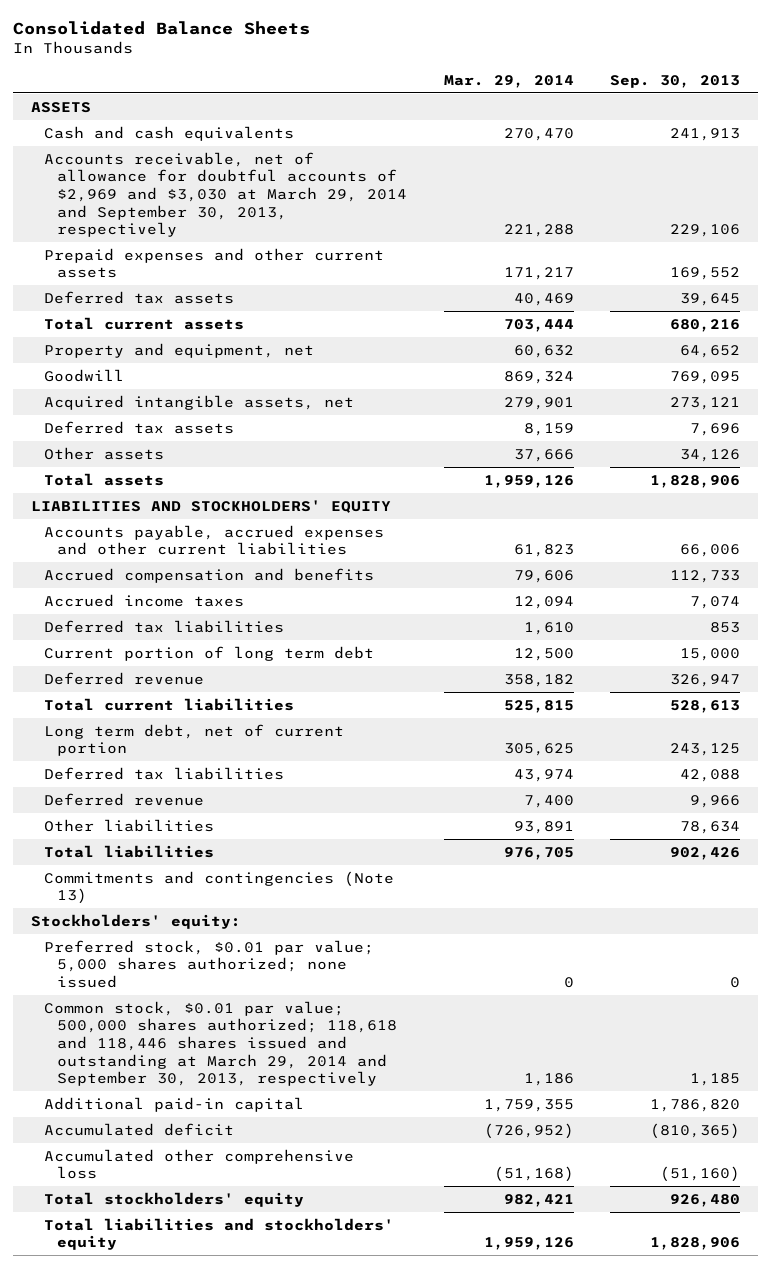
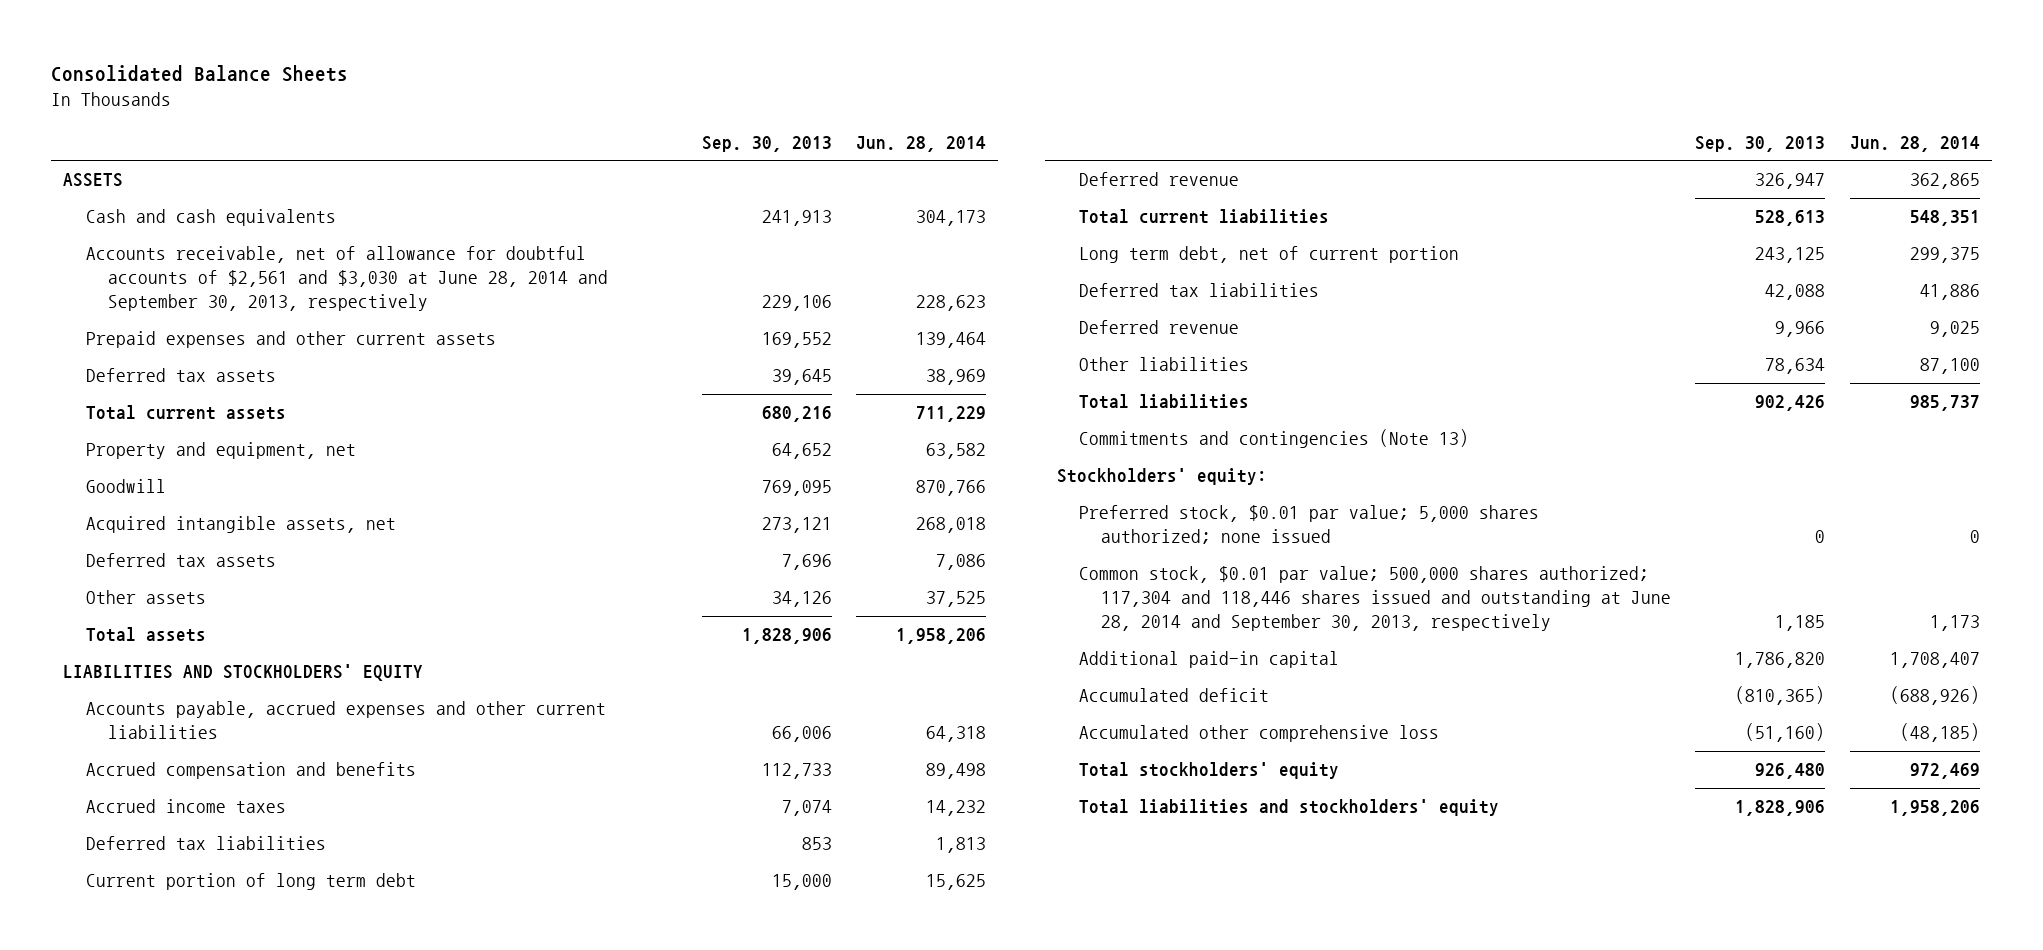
- | Mar. 29, 2014 | Sep. 30, 2013
+ | Sep. 30, 2013 | Jun. 28, 2014
- Accounts receivable, net of allowance for doubtful accounts of $2,969 and $3,030 at March 29, 2014 and September 30, 2013, respectively | 221,288 | 229,106
+ Accounts receivable, net of allowance for doubtful accounts of $2,561 and $3,030 at June 28, 2014 and September 30, 2013, respectively | 229,106 | 228,623
- Common stock, $0.01 par value; 500,000 shares authorized; 118,618 and 118,446 shares issued and outstanding at March 29, 2014 and September 30, 2013, respectively | 1,186 | 1,185
+ Common stock, $0.01 par value; 500,000 shares authorized; 117,304 and 118,446 shares issued and outstanding at June 28, 2014 and September 30, 2013, respectively | 1,185 | 1,173

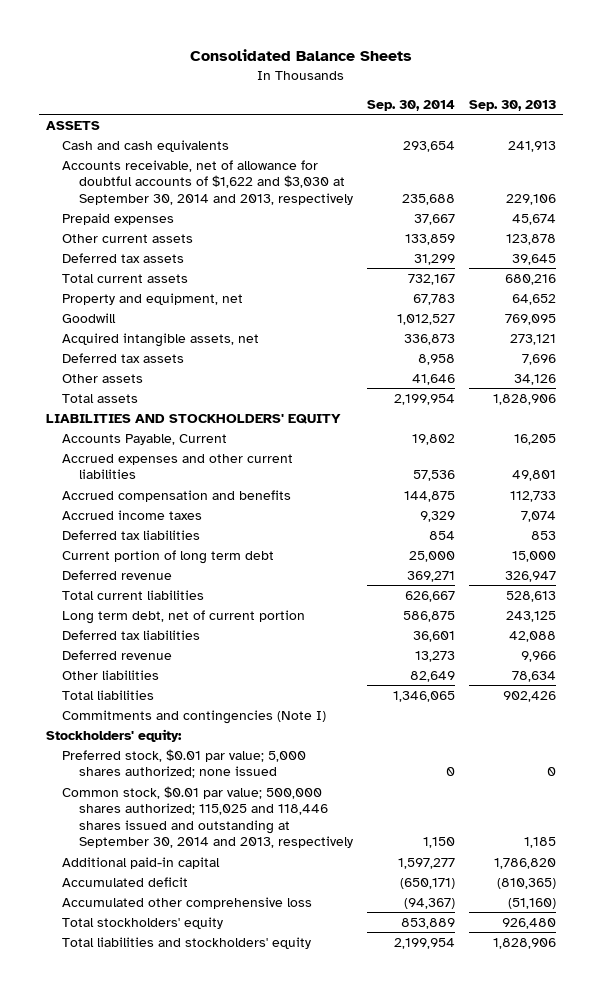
- | Sep. 30, 2013 | Jun. 28, 2014
+ | Sep. 30, 2014 | Sep. 30, 2013
- Accounts receivable, net of allowance for doubtful accounts of $2,561 and $3,030 at June 28, 2014 and September 30, 2013, respectively | 229,106 | 228,623
- Prepaid expenses and other current assets | 169,552 | 139,464
+ Accounts receivable, net of allowance for doubtful accounts of $1,622 and $3,030 at September 30, 2014 and 2013, respectively | 235,688 | 229,106
+ Prepaid expenses | 37,667 | 45,674
+ Other current assets | 133,859 | 123,878
- Accounts payable, accrued expenses and other current liabilities | 66,006 | 64,318
+ Accounts Payable, Current | 19,802 | 16,205
+ Accrued expenses and other current liabilities | 57,536 | 49,801
- Commitments and contingencies (Note 13)
+ Commitments and contingencies (Note I)
- Common stock, $0.01 par value; 500,000 shares authorized; 117,304 and 118,446 shares issued and outstanding at June 28, 2014 and September 30, 2013, respectively | 1,185 | 1,173
+ Common stock, $0.01 par value; 500,000 shares authorized; 115,025 and 118,446 shares issued and outstanding at September 30, 2014 and 2013, respectively | 1,150 | 1,185

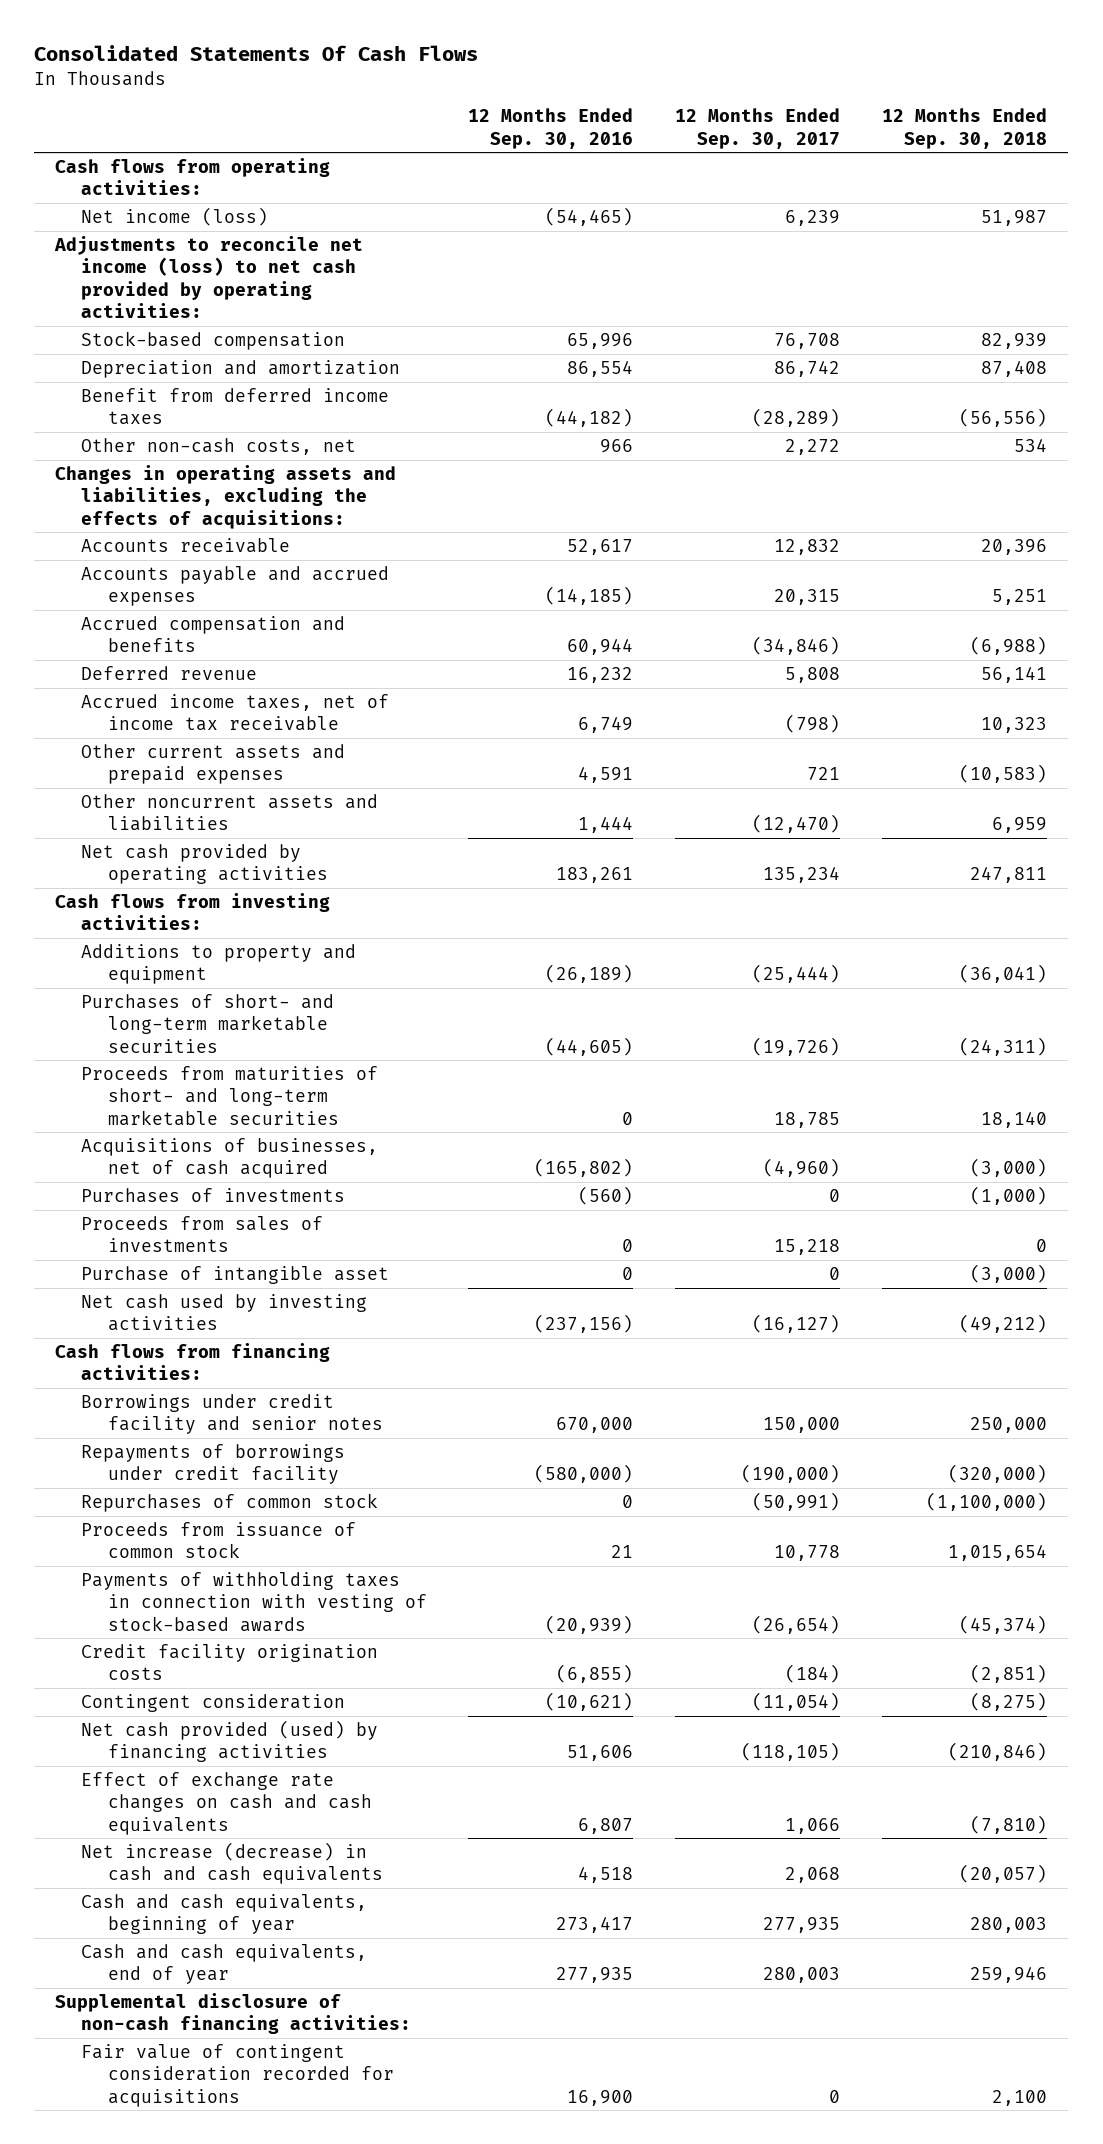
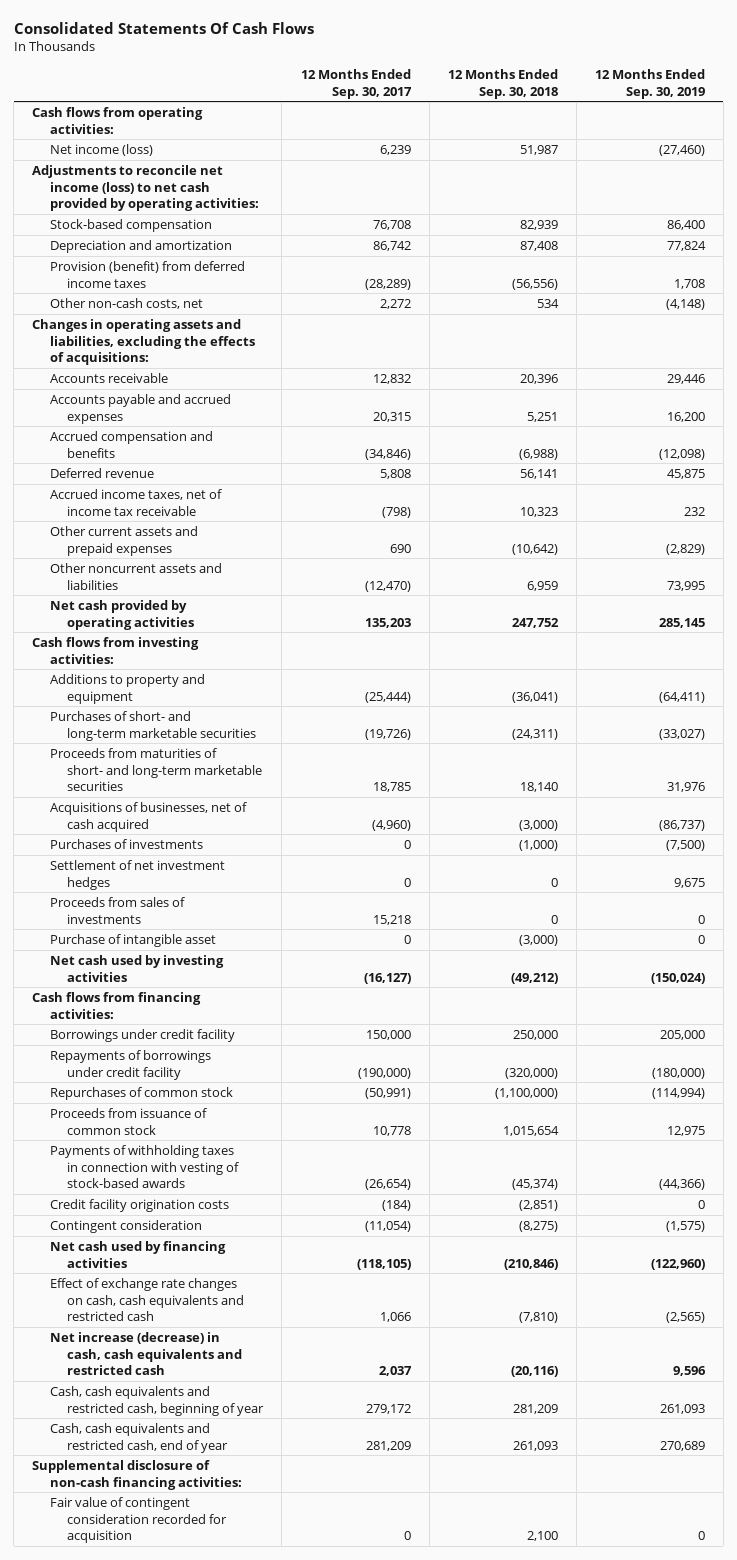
- | 12 Months Ended Sep. 30, 2016 | 12 Months Ended Sep. 30, 2017 | 12 Months Ended Sep. 30, 2018
+ | 12 Months Ended Sep. 30, 2017 | 12 Months Ended Sep. 30, 2018 | 12 Months Ended Sep. 30, 2019
- Benefit from deferred income taxes | (44,182) | (28,289) | (56,556)
+ Provision (benefit) from deferred income taxes | (28,289) | (56,556) | 1,708
- Other current assets and prepaid expenses | 4,591 | 721 | (10,583)
+ Other current assets and prepaid expenses | 690 | (10,642) | (2,829)
- Net cash provided by operating activities | 183,261 | 135,234 | 247,811
+ Net cash provided by operating activities | 135,203 | 247,752 | 285,145
+ Settlement of net investment hedges | 0 | 0 | 9,675
- Borrowings under credit facility and senior notes | 670,000 | 150,000 | 250,000
+ Borrowings under credit facility | 150,000 | 250,000 | 205,000
- Net cash provided (used) by financing activities | 51,606 | (118,105) | (210,846)
- Effect of exchange rate changes on cash and cash equivalents | 6,807 | 1,066 | (7,810)
- Net increase (decrease) in cash and cash equivalents | 4,518 | 2,068 | (20,057)
- Cash and cash equivalents, beginning of year | 273,417 | 277,935 | 280,003
- Cash and cash equivalents, end of year | 277,935 | 280,003 | 259,946
+ Net cash used by financing activities | (118,105) | (210,846) | (122,960)
+ Effect of exchange rate changes on cash, cash equivalents and restricted cash | 1,066 | (7,810) | (2,565)
+ Net increase (decrease) in cash, cash equivalents and restricted cash | 2,037 | (20,116) | 9,596
+ Cash, cash equivalents and restricted cash, beginning of year | 279,172 | 281,209 | 261,093
+ Cash, cash equivalents and restricted cash, end of year | 281,209 | 261,093 | 270,689
- Fair value of contingent consideration recorded for acquisitions | 16,900 | 0 | 2,100
+ Fair value of contingent consideration recorded for acquisition | 0 | 2,100 | 0

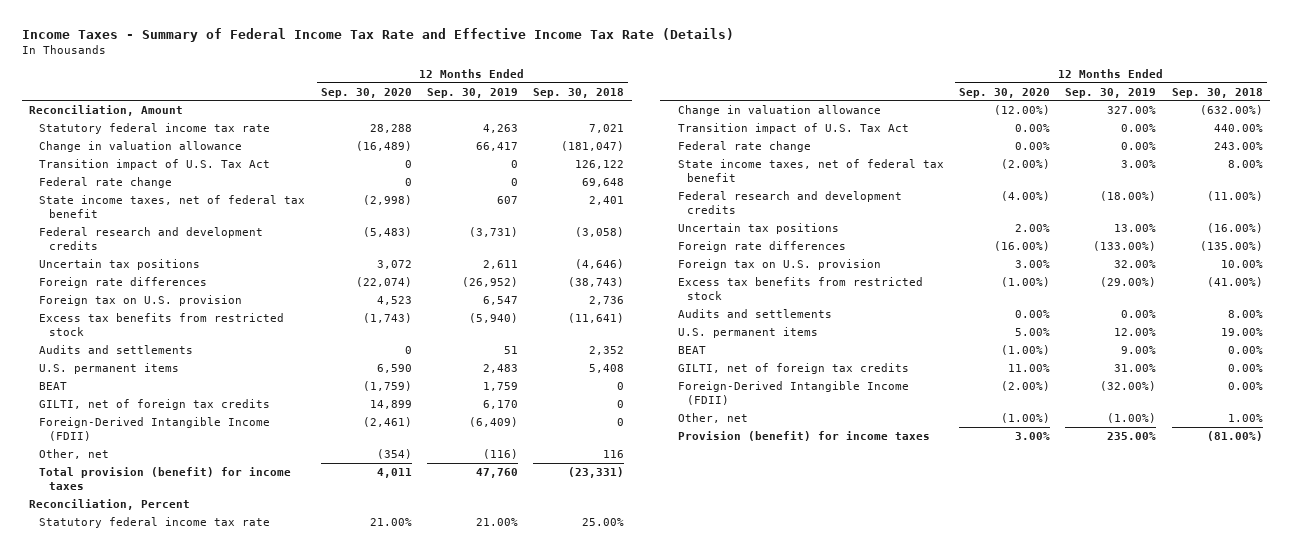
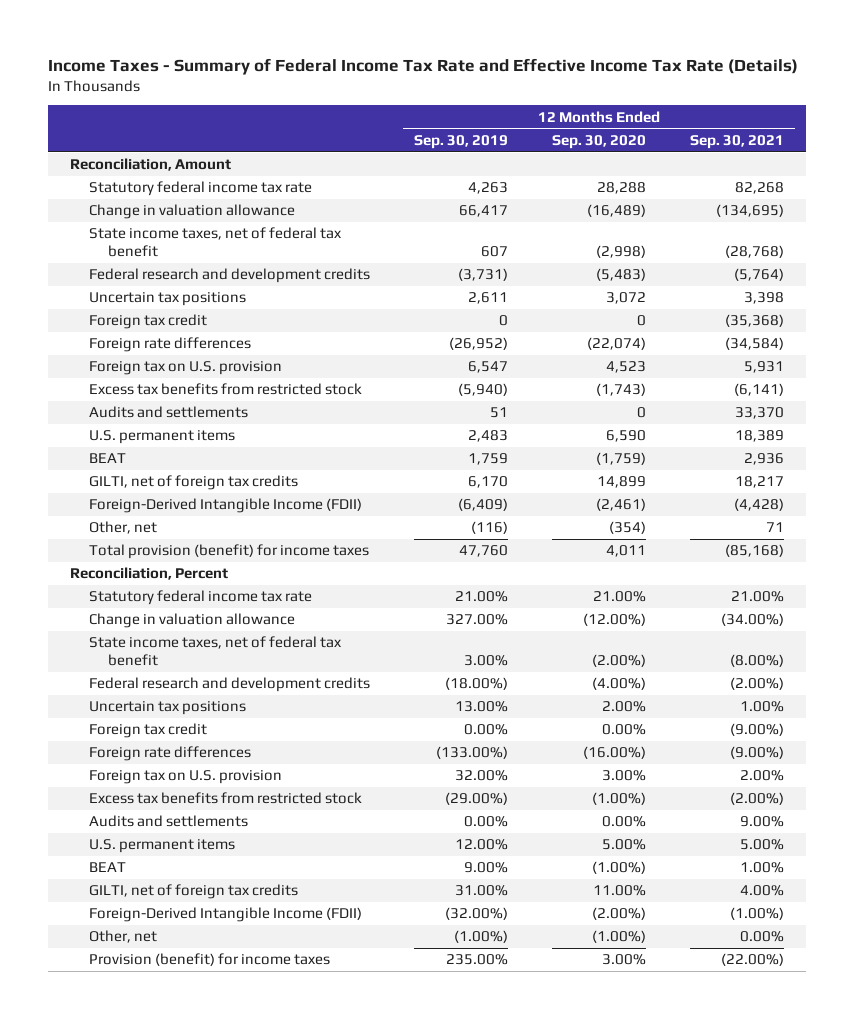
- | 12 Months Ended Sep. 30, 2020 | 12 Months Ended Sep. 30, 2019 | 12 Months Ended Sep. 30, 2018
+ | 12 Months Ended Sep. 30, 2019 | 12 Months Ended Sep. 30, 2020 | 12 Months Ended Sep. 30, 2021
- Transition impact of U.S. Tax Act | 0 | 0 | 126,122
- Federal rate change | 0 | 0 | 69,648
+ Foreign tax credit | 0 | 0 | (35,368)
- Transition impact of U.S. Tax Act | 0.00% | 0.00% | 440.00%
- Federal rate change | 0.00% | 0.00% | 243.00%
+ Foreign tax credit | 0.00% | 0.00% | (9.00%)

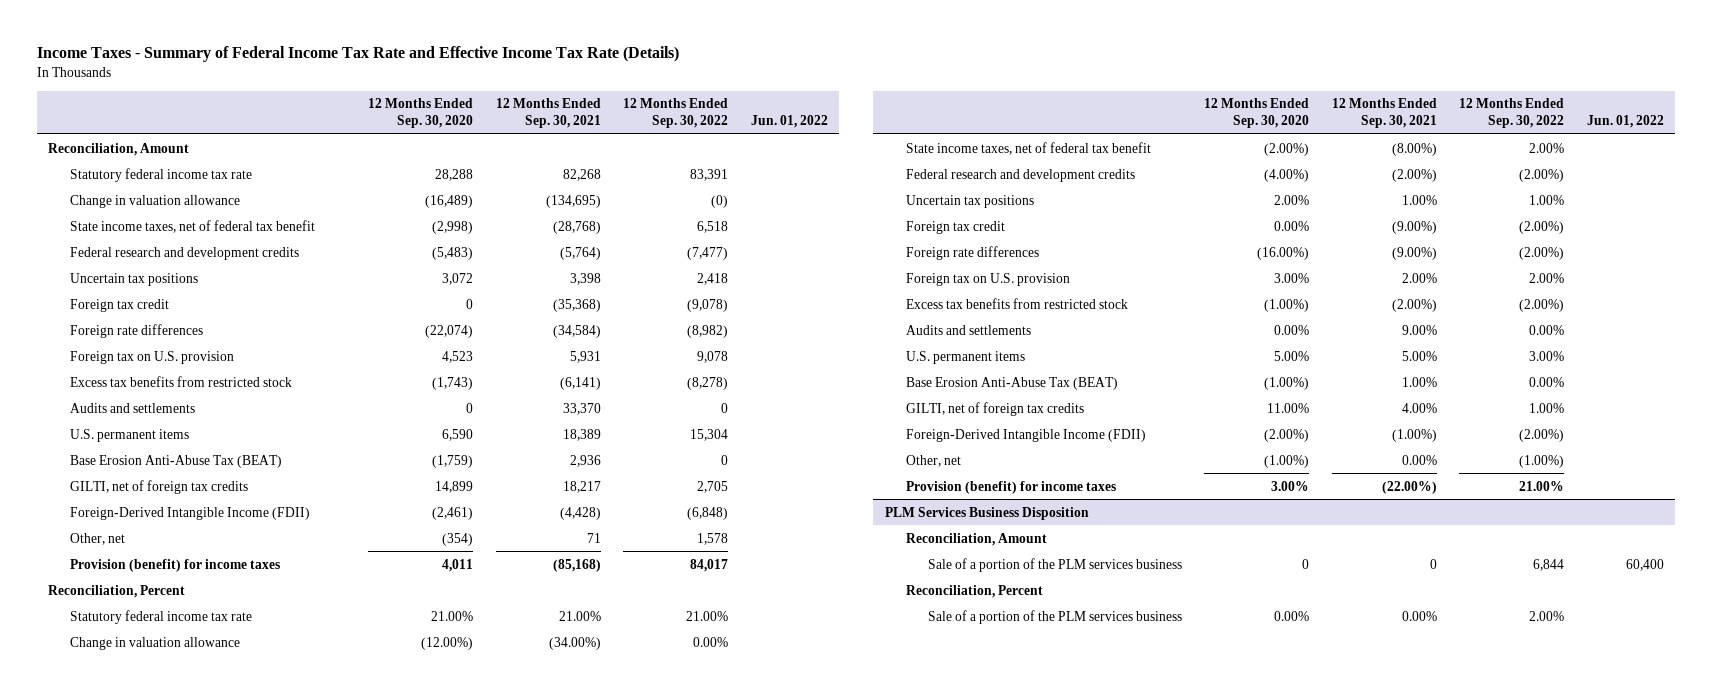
- | 12 Months Ended Sep. 30, 2019 | 12 Months Ended Sep. 30, 2020 | 12 Months Ended Sep. 30, 2021
+ | 12 Months Ended Sep. 30, 2020 | 12 Months Ended Sep. 30, 2021 | 12 Months Ended Sep. 30, 2022 | Jun. 01, 2022
- BEAT | 1,759 | (1,759) | 2,936
+ Base Erosion Anti-Abuse Tax (BEAT) | (1,759) | 2,936 | 0 |
- Total provision (benefit) for income taxes | 47,760 | 4,011 | (85,168)
+ Provision (benefit) for income taxes | 4,011 | (85,168) | 84,017 |
- BEAT | 9.00% | (1.00%) | 1.00%
+ Base Erosion Anti-Abuse Tax (BEAT) | (1.00%) | 1.00% | 0.00% |
+ PLM Services Business Disposition
+ Reconciliation, Amount
+ Sale of a portion of the PLM services business | 0 | 0 | 6,844 | 60,400
+ Reconciliation, Percent
+ Sale of a portion of the PLM services business | 0.00% | 0.00% | 2.00% |

